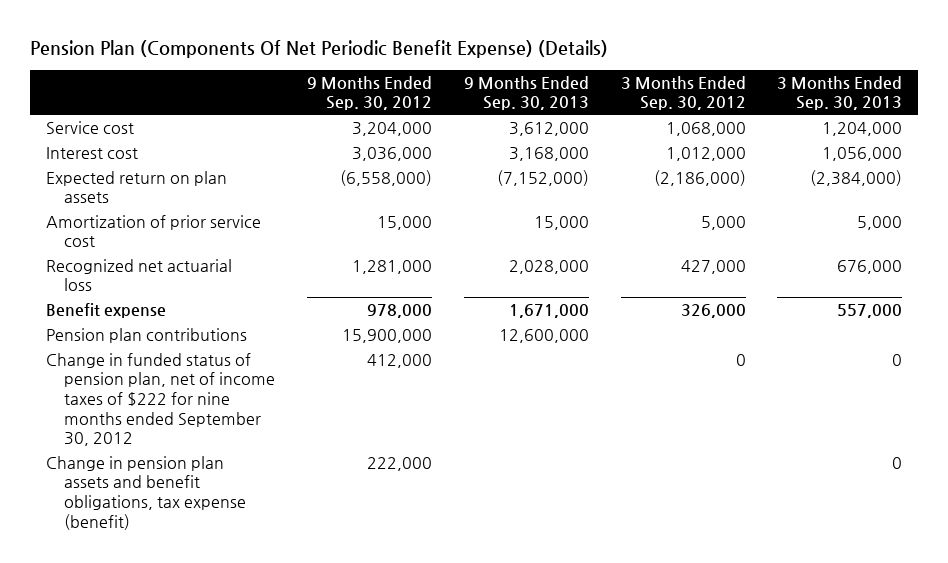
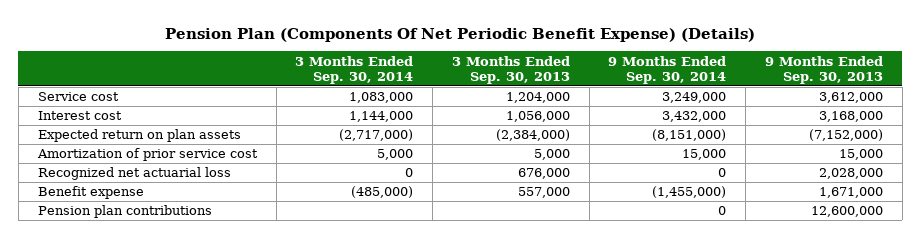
- | 9 Months Ended Sep. 30, 2012 | 9 Months Ended Sep. 30, 2013 | 3 Months Ended Sep. 30, 2012 | 3 Months Ended Sep. 30, 2013
+ | 3 Months Ended Sep. 30, 2014 | 3 Months Ended Sep. 30, 2013 | 9 Months Ended Sep. 30, 2014 | 9 Months Ended Sep. 30, 2013
- Change in funded status of pension plan, net of income taxes of $222 for nine months ended September 30, 2012 | 412,000 | | 0 | 0
- Change in pension plan assets and benefit obligations, tax expense (benefit) | 222,000 | | | 0

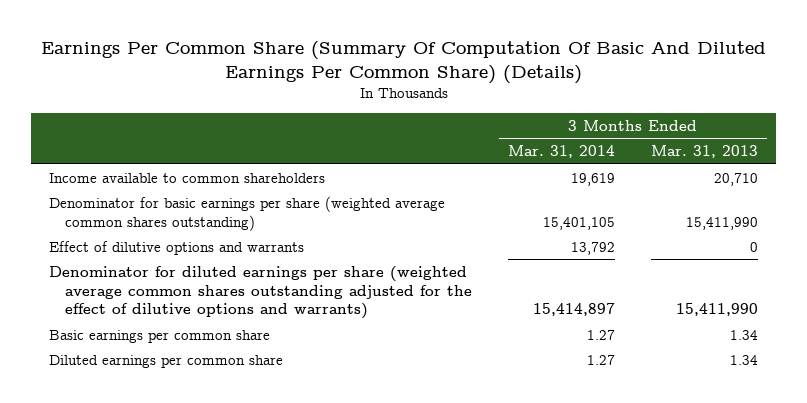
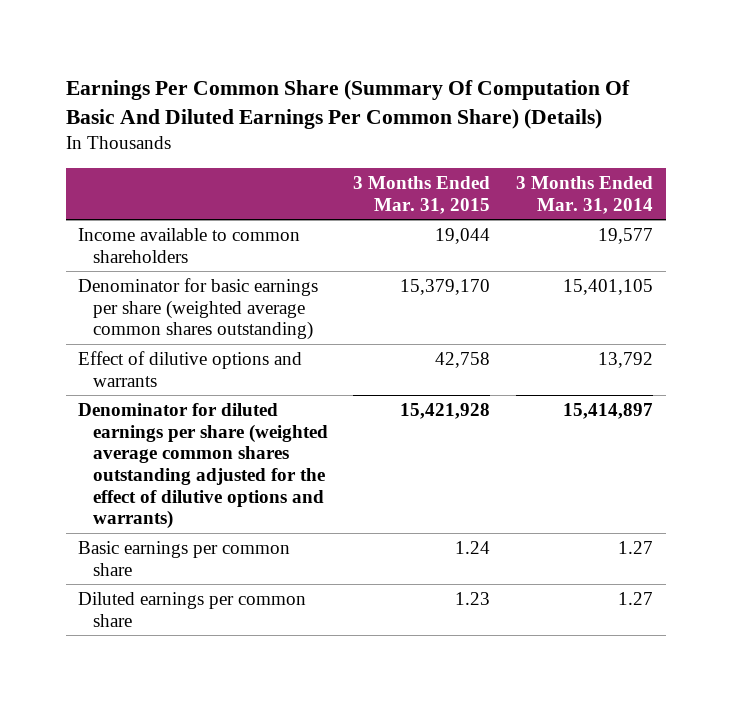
- | 3 Months Ended Mar. 31, 2014 | 3 Months Ended Mar. 31, 2013
+ | 3 Months Ended Mar. 31, 2015 | 3 Months Ended Mar. 31, 2014
- Income available to common shareholders | 19,619 | 20,710
+ Income available to common shareholders | 19,044 | 19,577

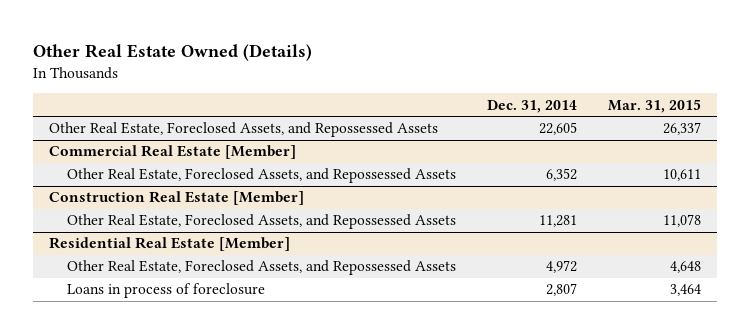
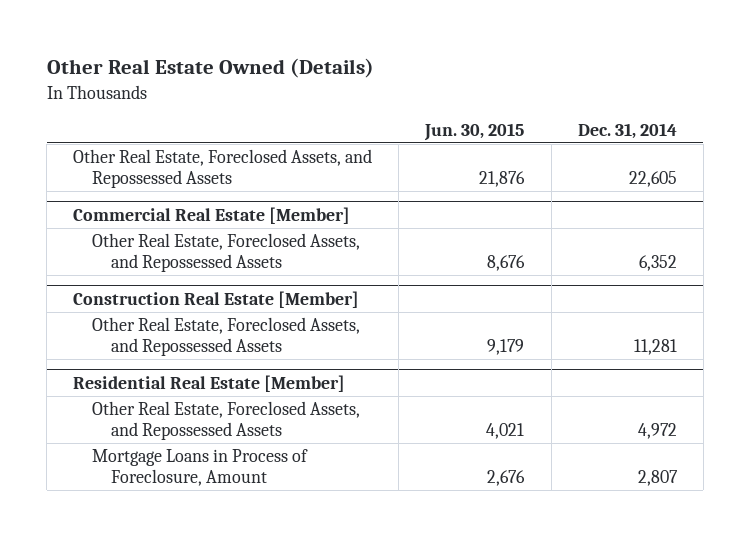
- | Dec. 31, 2014 | Mar. 31, 2015
+ | Jun. 30, 2015 | Dec. 31, 2014
@ Residential Real Estate [Member]
- Loans in process of foreclosure | 2,807 | 3,464
+ Mortgage Loans in Process of Foreclosure, Amount | 2,676 | 2,807

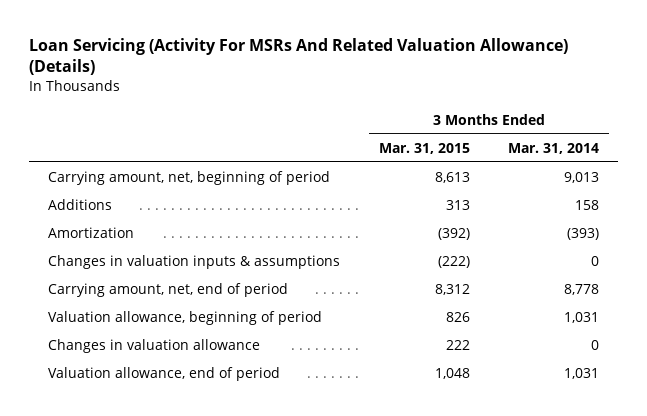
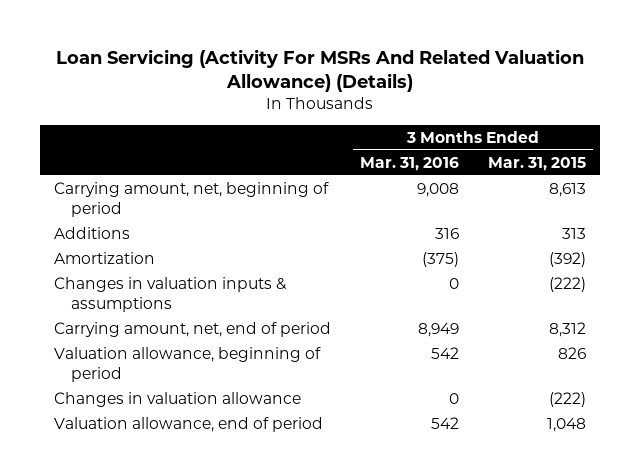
- | 3 Months Ended Mar. 31, 2015 | 3 Months Ended Mar. 31, 2014
+ | 3 Months Ended Mar. 31, 2016 | 3 Months Ended Mar. 31, 2015
- Changes in valuation allowance | 222 | 0
+ Changes in valuation allowance | 0 | (222)

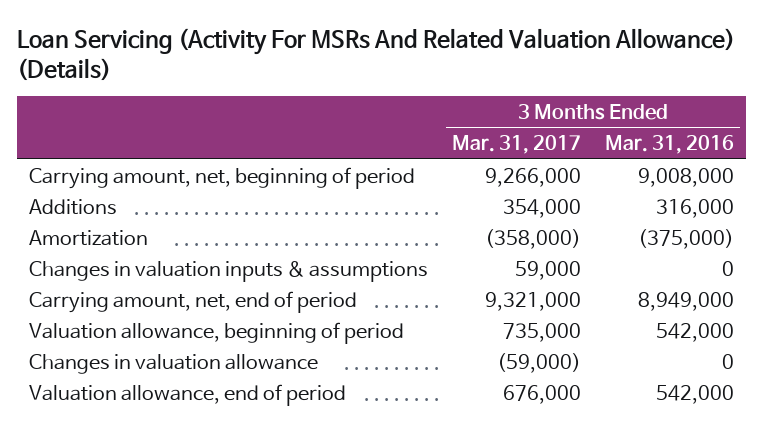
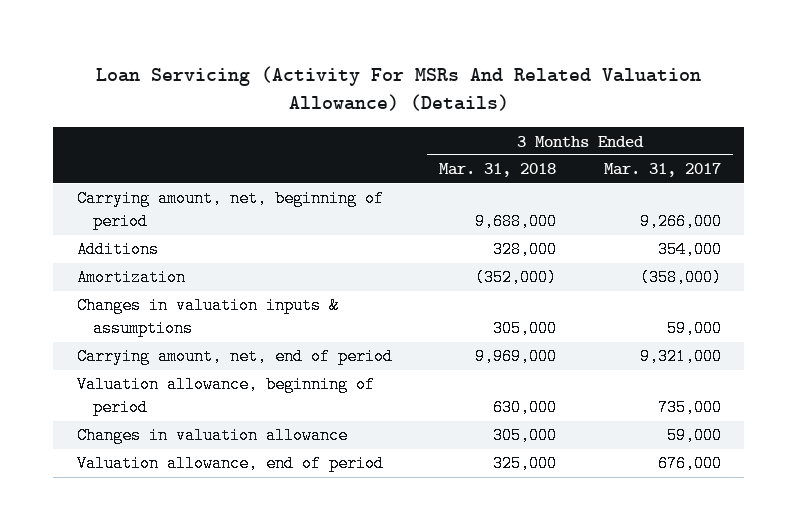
- | 3 Months Ended Mar. 31, 2017 | 3 Months Ended Mar. 31, 2016
+ | 3 Months Ended Mar. 31, 2018 | 3 Months Ended Mar. 31, 2017
- Changes in valuation allowance | (59,000) | 0
+ Changes in valuation allowance | 305,000 | 59,000

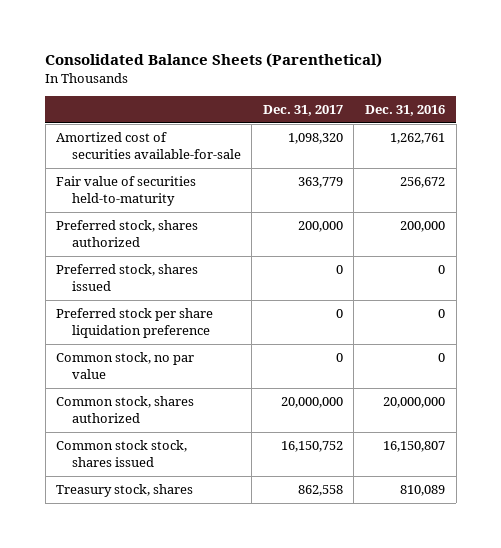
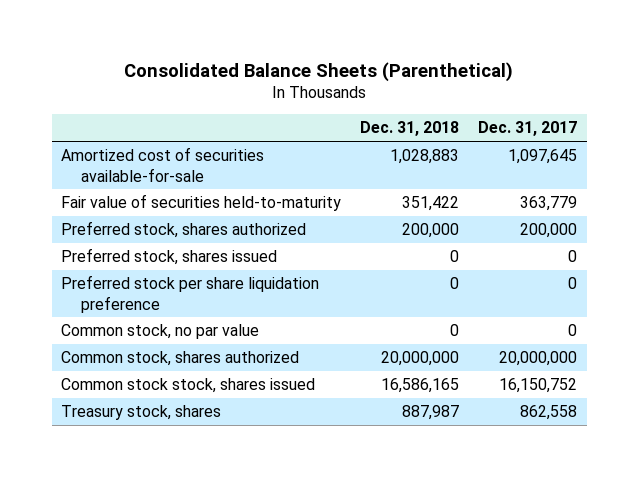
- | Dec. 31, 2017 | Dec. 31, 2016
+ | Dec. 31, 2018 | Dec. 31, 2017
- Amortized cost of securities available-for-sale | 1,098,320 | 1,262,761
+ Amortized cost of securities available-for-sale | 1,028,883 | 1,097,645

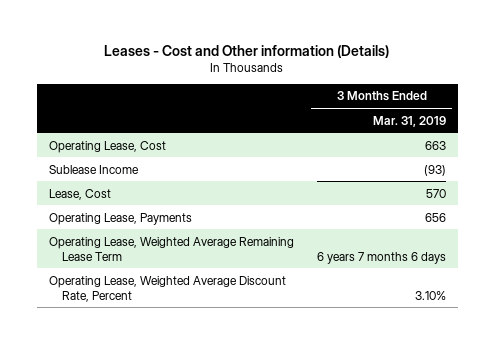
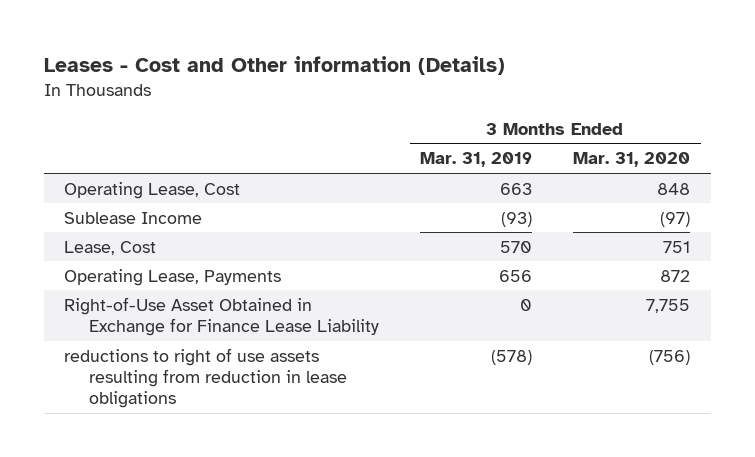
- | 3 Months Ended Mar. 31, 2019
+ | 3 Months Ended Mar. 31, 2019 | 3 Months Ended Mar. 31, 2020
- Operating Lease, Weighted Average Remaining Lease Term | 6 years 7 months 6 days
- Operating Lease, Weighted Average Discount Rate, Percent | 3.10%
+ Right-of-Use Asset Obtained in Exchange for Finance Lease Liability | 0 | 7,755
+ reductions to right of use assets resulting from reduction in lease obligations | (578) | (756)

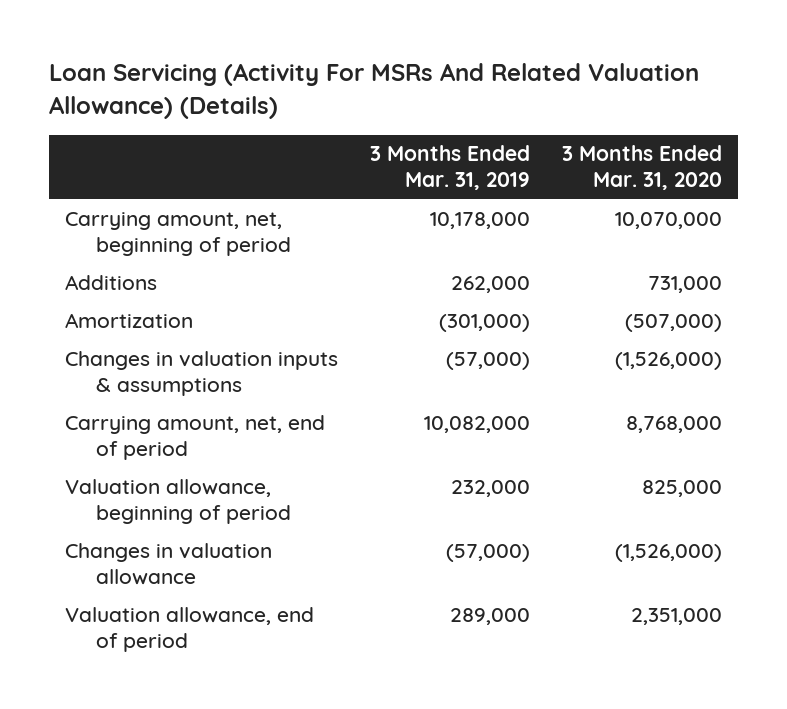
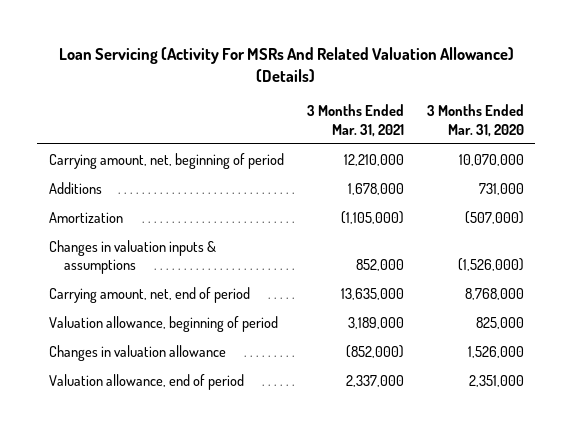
- | 3 Months Ended Mar. 31, 2019 | 3 Months Ended Mar. 31, 2020
+ | 3 Months Ended Mar. 31, 2021 | 3 Months Ended Mar. 31, 2020
- Changes in valuation allowance | (57,000) | (1,526,000)
+ Changes in valuation allowance | (852,000) | 1,526,000

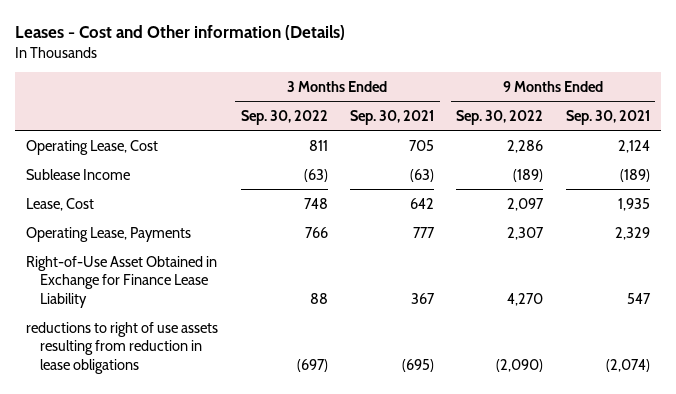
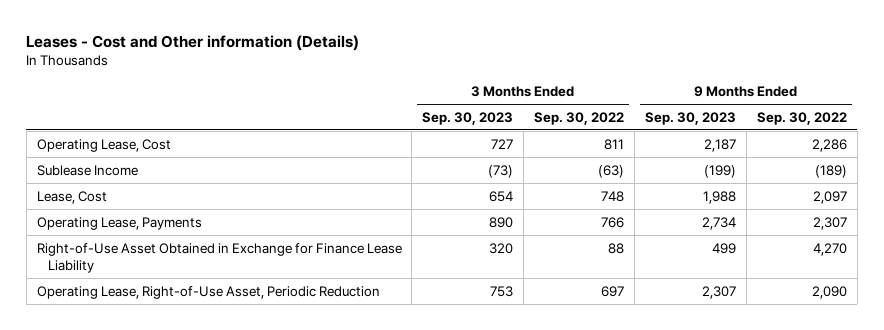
- | 3 Months Ended Sep. 30, 2022 | 3 Months Ended Sep. 30, 2021 | 9 Months Ended Sep. 30, 2022 | 9 Months Ended Sep. 30, 2021
+ | 3 Months Ended Sep. 30, 2023 | 3 Months Ended Sep. 30, 2022 | 9 Months Ended Sep. 30, 2023 | 9 Months Ended Sep. 30, 2022
- reductions to right of use assets resulting from reduction in lease obligations | (697) | (695) | (2,090) | (2,074)
+ Operating Lease, Right-of-Use Asset, Periodic Reduction | 753 | 697 | 2,307 | 2,090

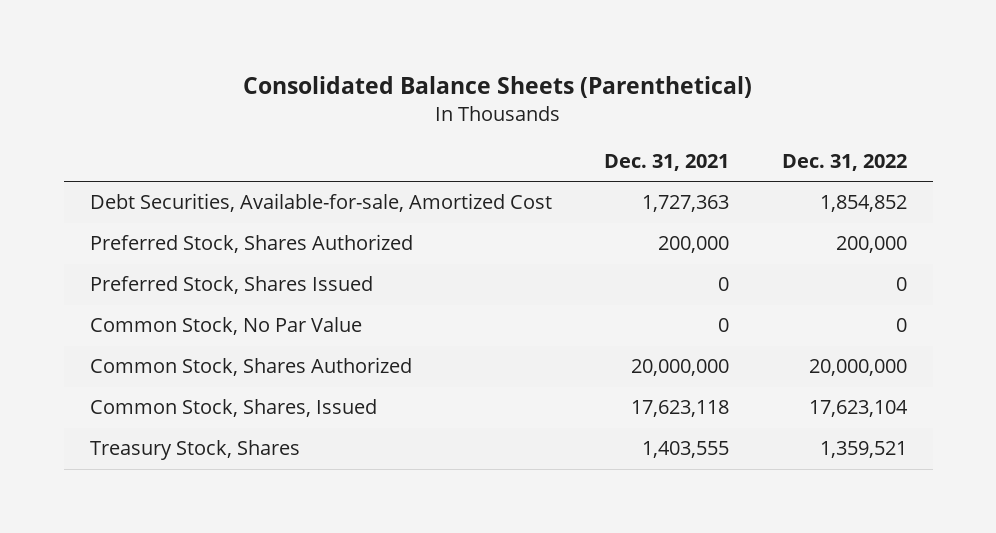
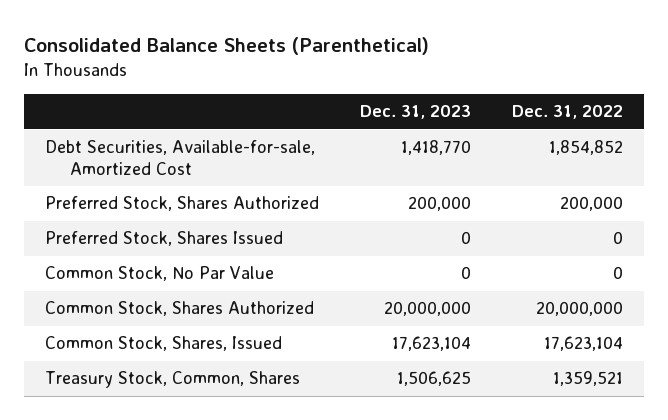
- | Dec. 31, 2021 | Dec. 31, 2022
+ | Dec. 31, 2023 | Dec. 31, 2022
- Treasury Stock, Shares | 1,403,555 | 1,359,521
+ Treasury Stock, Common, Shares | 1,506,625 | 1,359,521

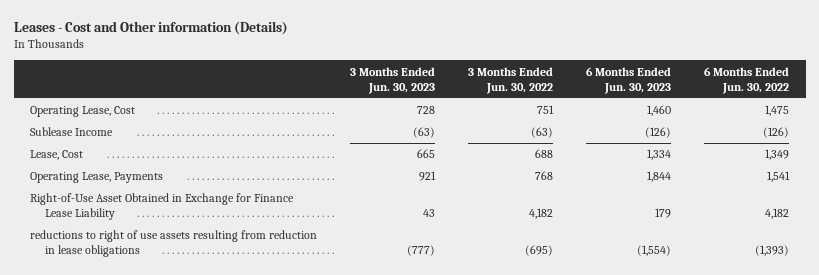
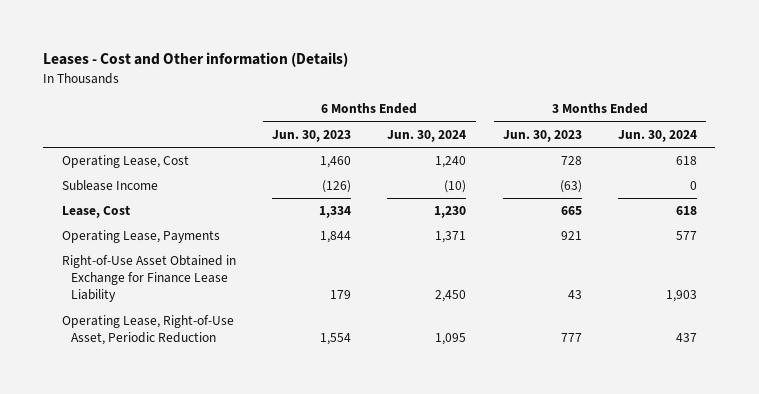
- | 3 Months Ended Jun. 30, 2023 | 3 Months Ended Jun. 30, 2022 | 6 Months Ended Jun. 30, 2023 | 6 Months Ended Jun. 30, 2022
+ | 6 Months Ended Jun. 30, 2023 | 6 Months Ended Jun. 30, 2024 | 3 Months Ended Jun. 30, 2023 | 3 Months Ended Jun. 30, 2024
- reductions to right of use assets resulting from reduction in lease obligations | (777) | (695) | (1,554) | (1,393)
+ Operating Lease, Right-of-Use Asset, Periodic Reduction | 1,554 | 1,095 | 777 | 437

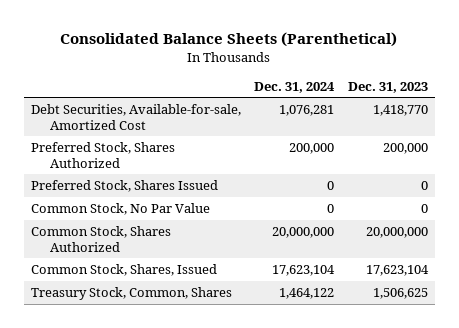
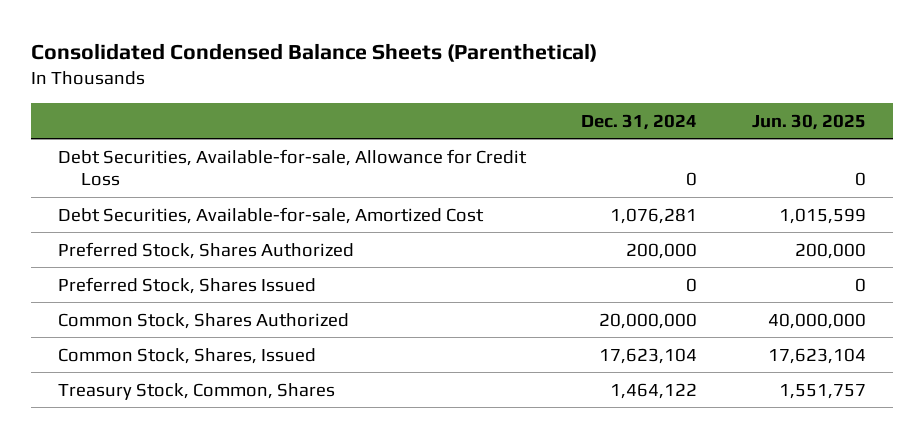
- Consolidated Balance Sheets (Parenthetical)
+ Consolidated Condensed Balance Sheets (Parenthetical)
- | Dec. 31, 2024 | Dec. 31, 2023
+ | Dec. 31, 2024 | Jun. 30, 2025
+ Debt Securities, Available-for-sale, Allowance for Credit Loss | 0 | 0
- Common Stock, No Par Value | 0 | 0

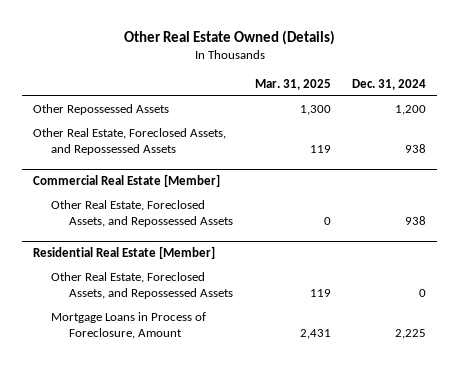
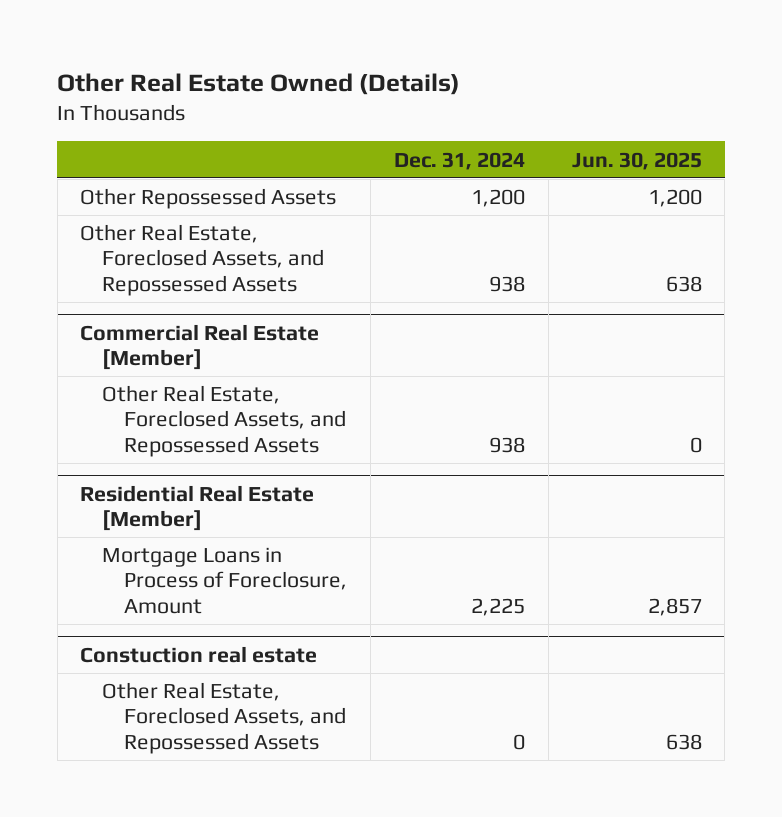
- | Mar. 31, 2025 | Dec. 31, 2024
+ | Dec. 31, 2024 | Jun. 30, 2025
@ Residential Real Estate [Member]
- Other Real Estate, Foreclosed Assets, and Repossessed Assets | 119 | 0
+ Constuction real estate
+ Other Real Estate, Foreclosed Assets, and Repossessed Assets | 0 | 638

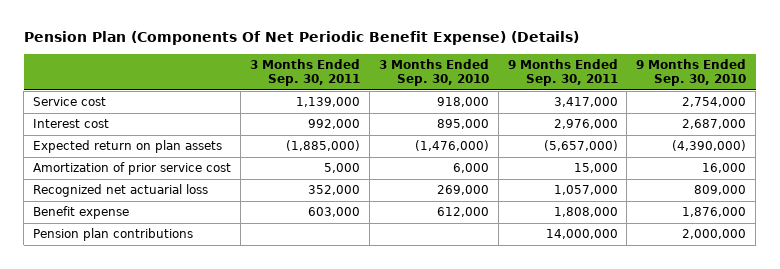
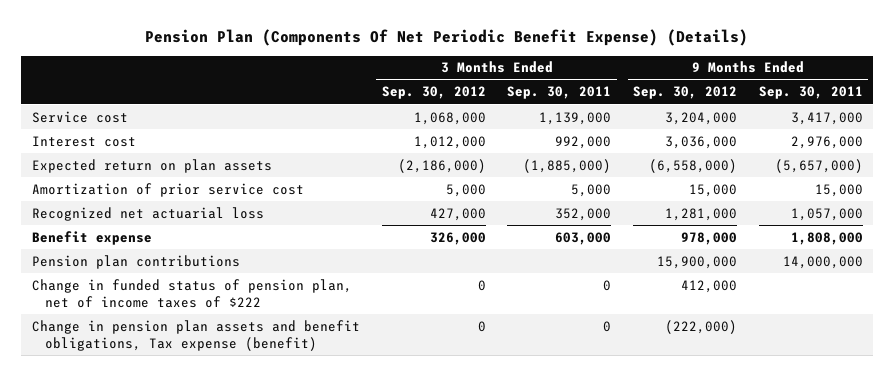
- | 3 Months Ended Sep. 30, 2011 | 3 Months Ended Sep. 30, 2010 | 9 Months Ended Sep. 30, 2011 | 9 Months Ended Sep. 30, 2010
+ | 3 Months Ended Sep. 30, 2012 | 3 Months Ended Sep. 30, 2011 | 9 Months Ended Sep. 30, 2012 | 9 Months Ended Sep. 30, 2011
+ Change in funded status of pension plan, net of income taxes of $222 | 0 | 0 | 412,000 |
+ Change in pension plan assets and benefit obligations, Tax expense (benefit) | 0 | 0 | (222,000) |

